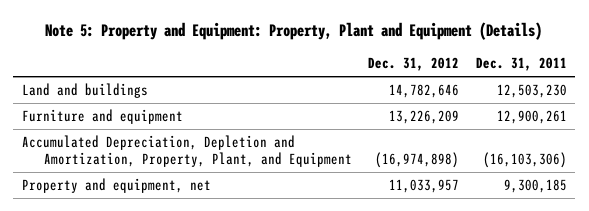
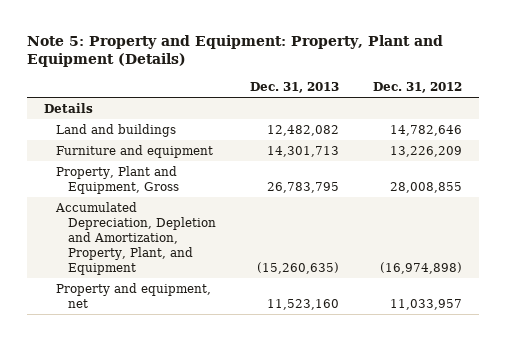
- | Dec. 31, 2012 | Dec. 31, 2011
+ | Dec. 31, 2013 | Dec. 31, 2012
+ Details
+ Property, Plant and Equipment, Gross | 26,783,795 | 28,008,855

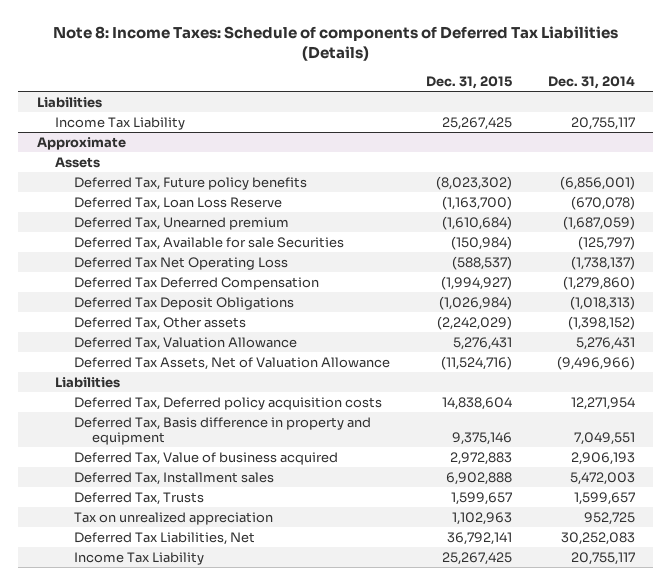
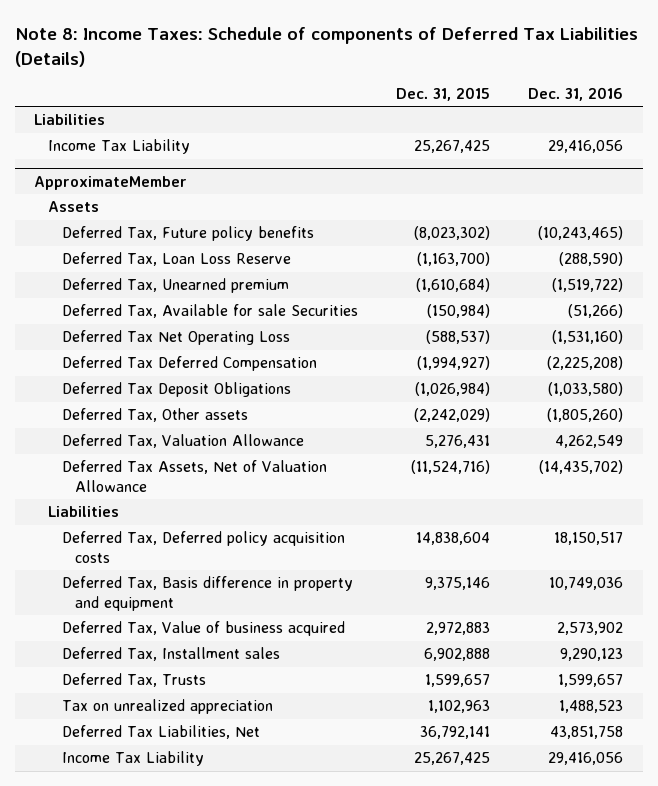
- | Dec. 31, 2015 | Dec. 31, 2014
+ | Dec. 31, 2015 | Dec. 31, 2016
- Approximate
+ ApproximateMember

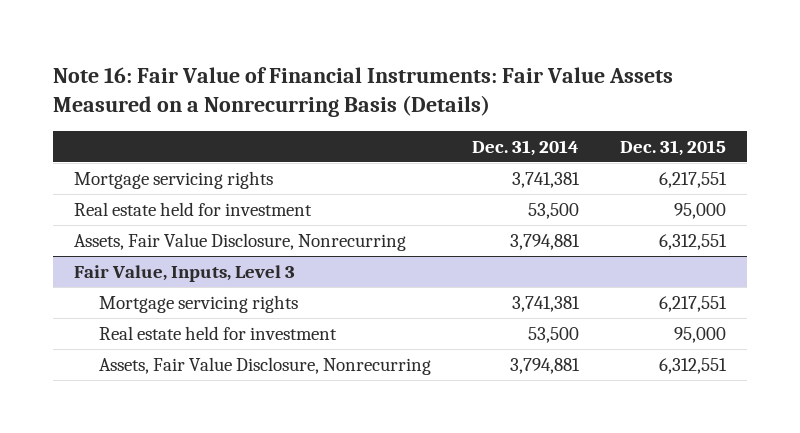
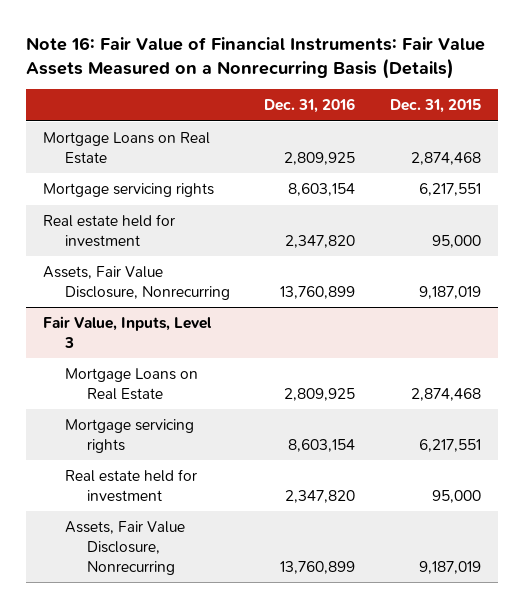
- | Dec. 31, 2014 | Dec. 31, 2015
+ | Dec. 31, 2016 | Dec. 31, 2015
+ Mortgage Loans on Real Estate | 2,809,925 | 2,874,468
- Assets, Fair Value Disclosure, Nonrecurring | 3,794,881 | 6,312,551
+ Assets, Fair Value Disclosure, Nonrecurring | 13,760,899 | 9,187,019
@ Fair Value, Inputs, Level 3
+ Mortgage Loans on Real Estate | 2,809,925 | 2,874,468
- Assets, Fair Value Disclosure, Nonrecurring | 3,794,881 | 6,312,551
+ Assets, Fair Value Disclosure, Nonrecurring | 13,760,899 | 9,187,019

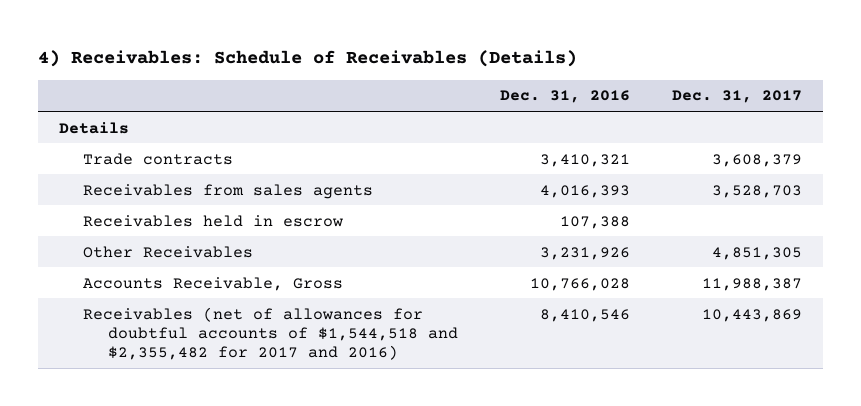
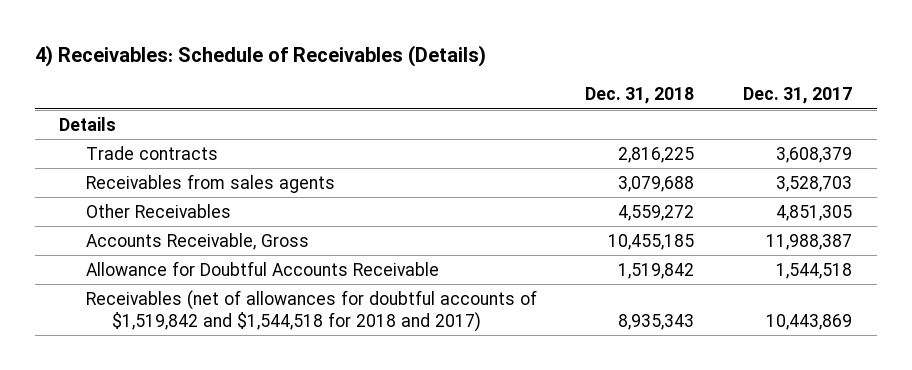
- | Dec. 31, 2016 | Dec. 31, 2017
+ | Dec. 31, 2018 | Dec. 31, 2017
- Receivables held in escrow | 107,388 |
- Receivables (net of allowances for doubtful accounts of $1,544,518 and $2,355,482 for 2017 and 2016) | 8,410,546 | 10,443,869
+ Allowance for Doubtful Accounts Receivable | 1,519,842 | 1,544,518
+ Receivables (net of allowances for doubtful accounts of $1,519,842 and $1,544,518 for 2018 and 2017) | 8,935,343 | 10,443,869

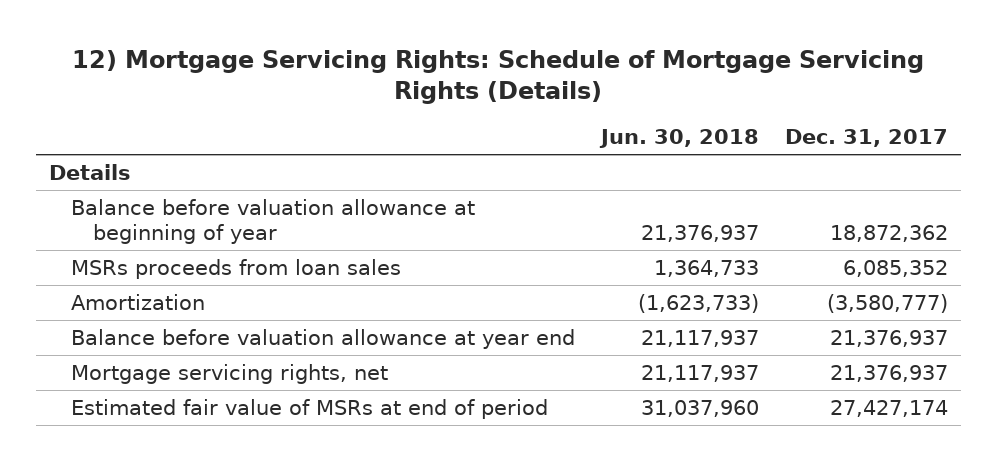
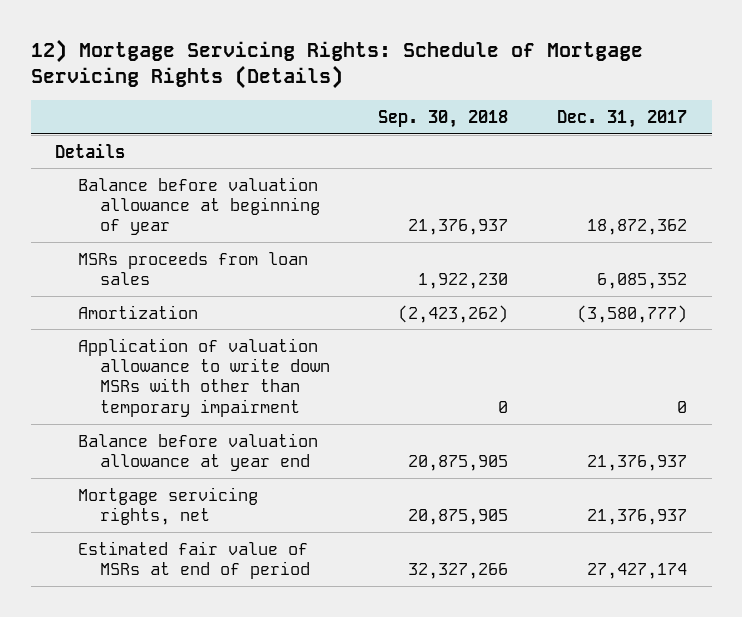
- | Jun. 30, 2018 | Dec. 31, 2017
+ | Sep. 30, 2018 | Dec. 31, 2017
+ Application of valuation allowance to write down MSRs with other than temporary impairment | 0 | 0

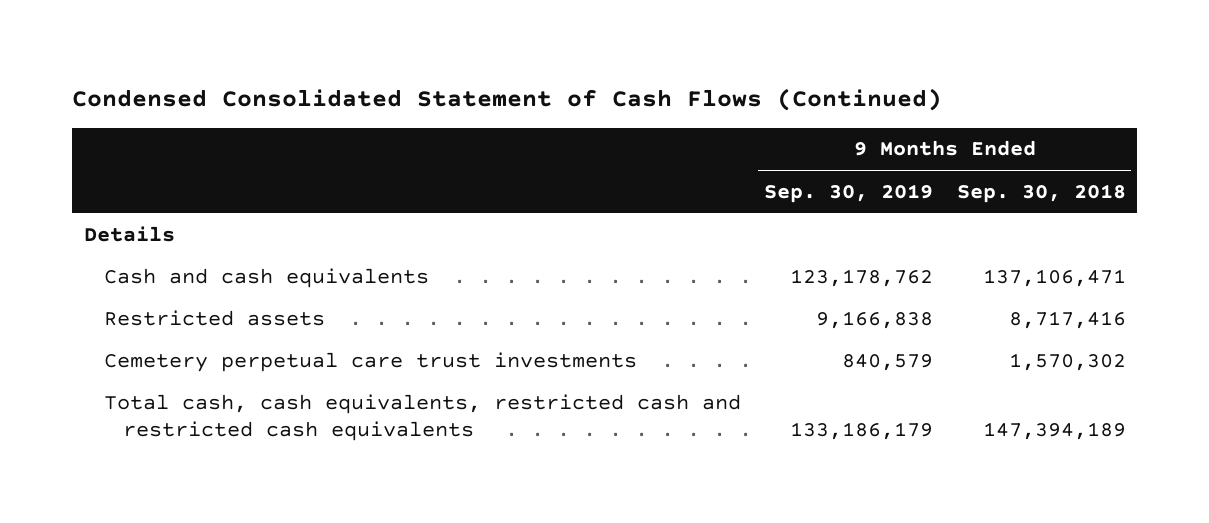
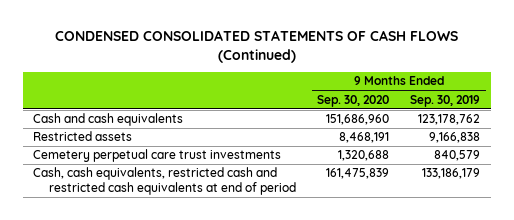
- Condensed Consolidated Statement of Cash Flows (Continued)
+ CONDENSED CONSOLIDATED STATEMENTS OF CASH FLOWS (Continued)
- | 9 Months Ended Sep. 30, 2019 | 9 Months Ended Sep. 30, 2018
+ | 9 Months Ended Sep. 30, 2020 | 9 Months Ended Sep. 30, 2019
- Details
- Total cash, cash equivalents, restricted cash and restricted cash equivalents | 133,186,179 | 147,394,189
+ Cash, cash equivalents, restricted cash and restricted cash equivalents at end of period | 161,475,839 | 133,186,179

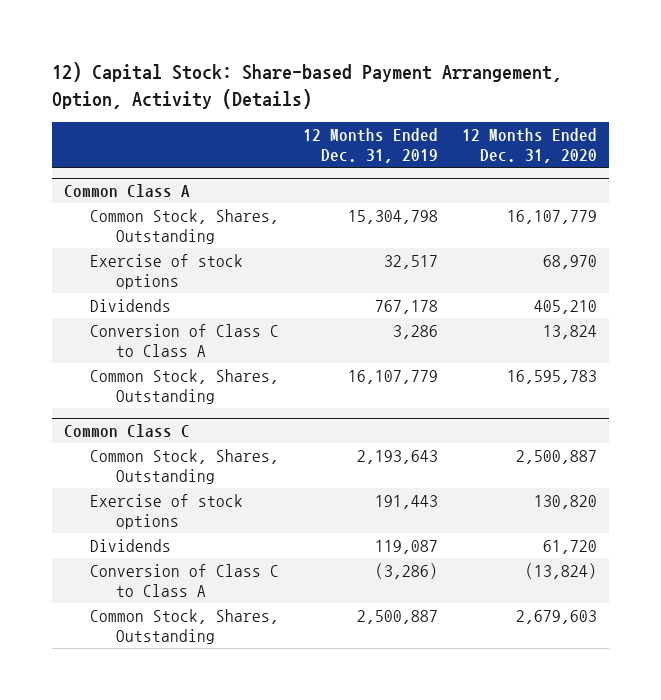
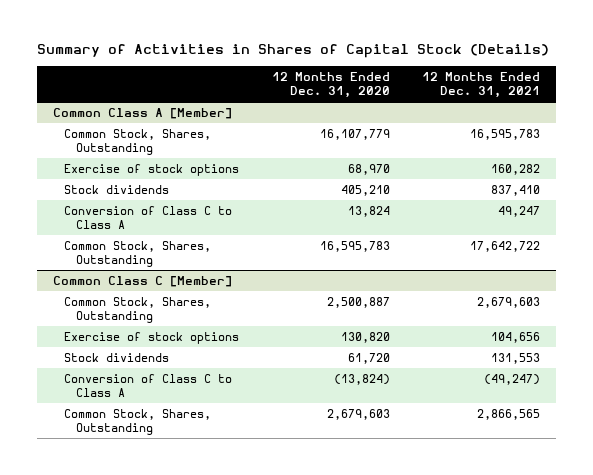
- 12) Capital Stock: Share-based Payment Arrangement, Option, Activity (Details)
+ Summary of Activities in Shares of Capital Stock (Details)
- | 12 Months Ended Dec. 31, 2019 | 12 Months Ended Dec. 31, 2020
+ | 12 Months Ended Dec. 31, 2020 | 12 Months Ended Dec. 31, 2021
- Common Class A
+ Common Class A [Member]
- Dividends | 767,178 | 405,210
+ Stock dividends | 405,210 | 837,410
- Common Class C
+ Common Class C [Member]
- Dividends | 119,087 | 61,720
+ Stock dividends | 61,720 | 131,553

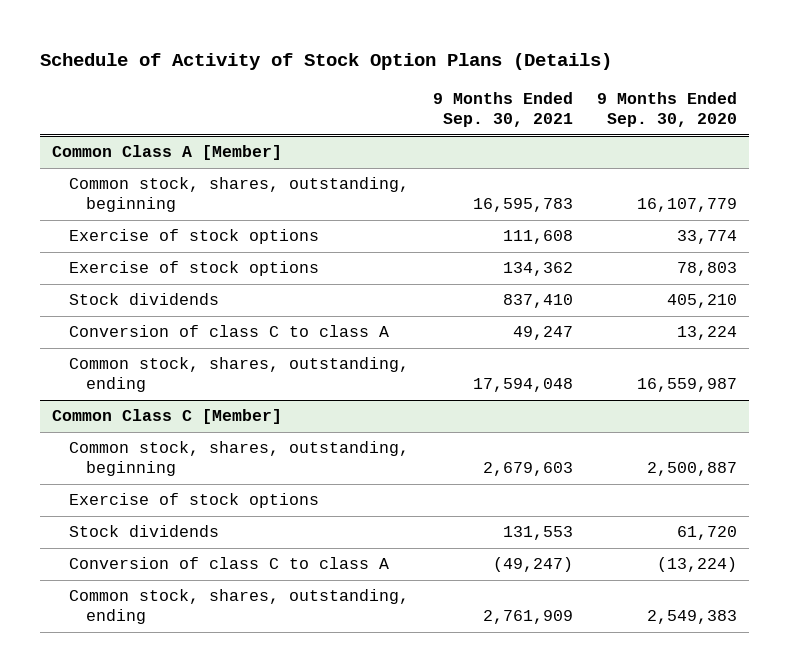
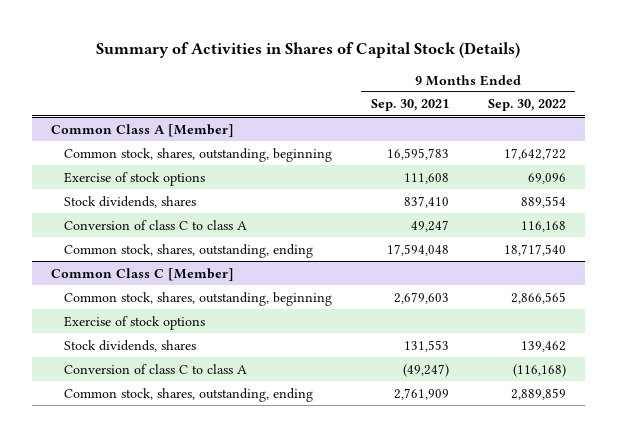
- Schedule of Activity of Stock Option Plans (Details)
+ Summary of Activities in Shares of Capital Stock (Details)
- | 9 Months Ended Sep. 30, 2021 | 9 Months Ended Sep. 30, 2020
+ | 9 Months Ended Sep. 30, 2021 | 9 Months Ended Sep. 30, 2022
@ Common Class A [Member]
- Exercise of stock options | 134,362 | 78,803
- Stock dividends | 837,410 | 405,210
+ Stock dividends, shares | 837,410 | 889,554
@ Common Class C [Member]
- Stock dividends | 131,553 | 61,720
+ Stock dividends, shares | 131,553 | 139,462

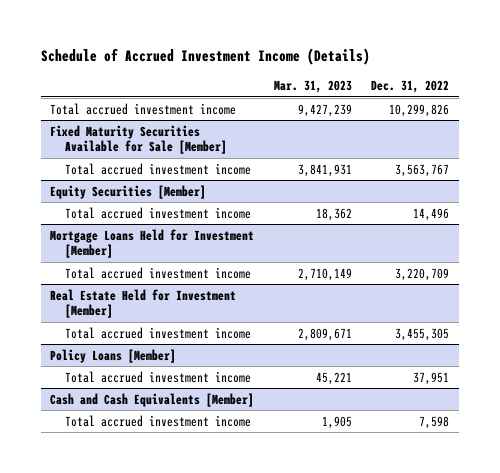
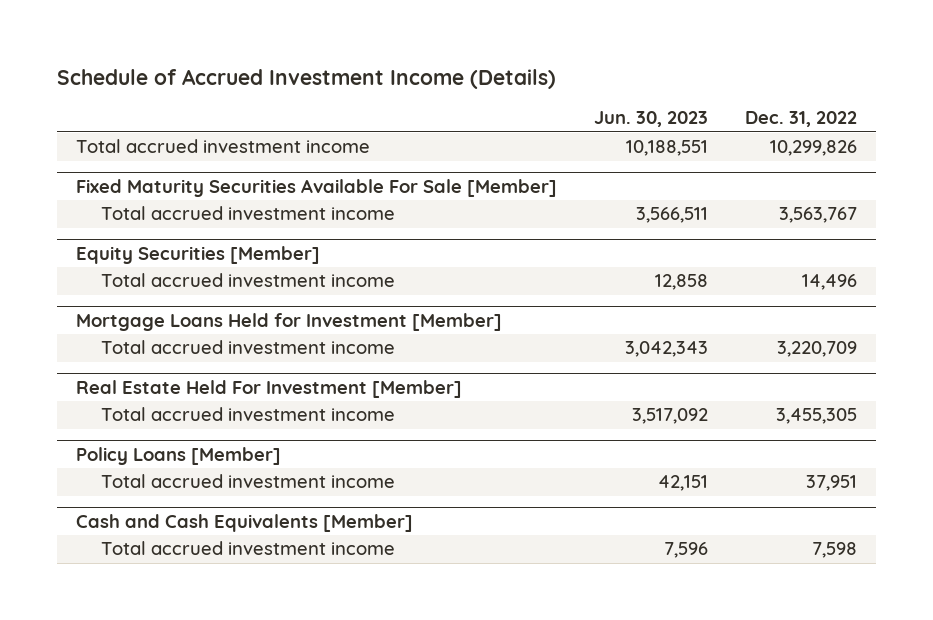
- | Mar. 31, 2023 | Dec. 31, 2022
+ | Jun. 30, 2023 | Dec. 31, 2022
- Fixed Maturity Securities Available for Sale [Member]
+ Fixed Maturity Securities Available For Sale [Member]
- Real Estate Held for Investment [Member]
+ Real Estate Held For Investment [Member]

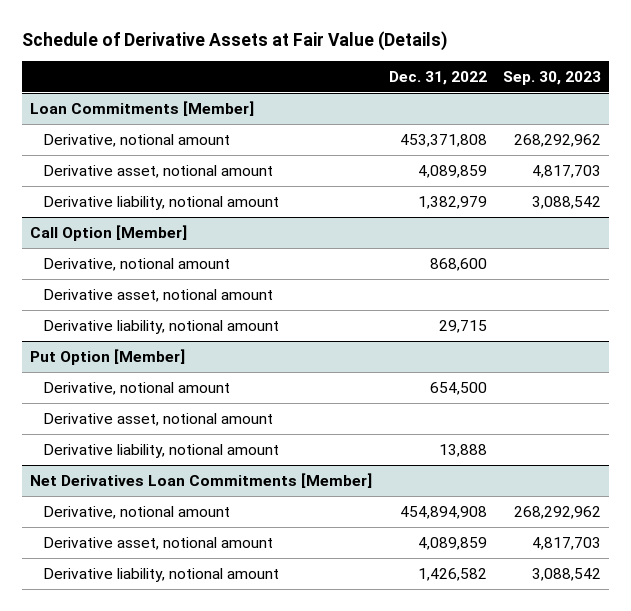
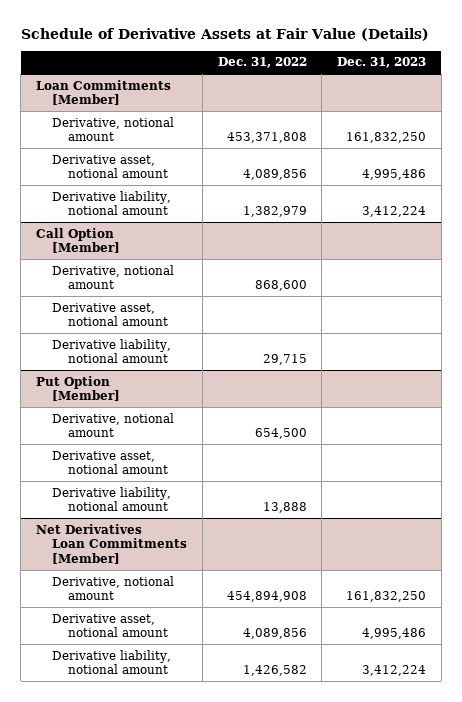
- | Dec. 31, 2022 | Sep. 30, 2023
+ | Dec. 31, 2022 | Dec. 31, 2023
@ Loan Commitments [Member]
- Derivative asset, notional amount | 4,089,859 | 4,817,703
+ Derivative asset, notional amount | 4,089,856 | 4,995,486
@ Net Derivatives Loan Commitments [Member]
- Derivative asset, notional amount | 4,089,859 | 4,817,703
+ Derivative asset, notional amount | 4,089,856 | 4,995,486

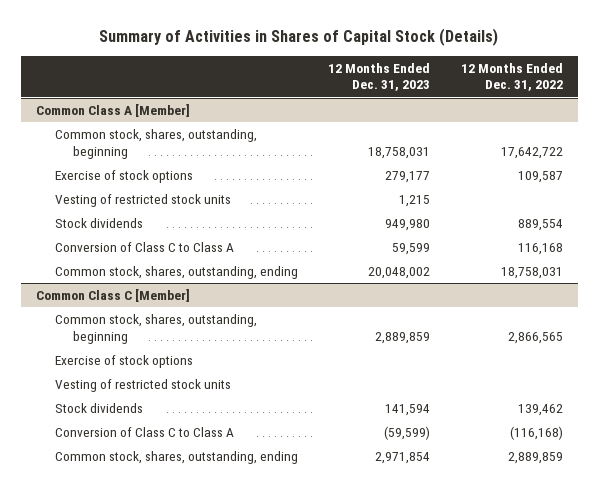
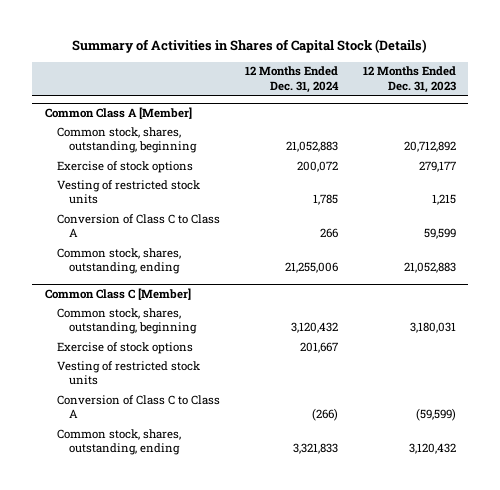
- | 12 Months Ended Dec. 31, 2023 | 12 Months Ended Dec. 31, 2022
+ | 12 Months Ended Dec. 31, 2024 | 12 Months Ended Dec. 31, 2023
@ Common Class A [Member]
- Common stock, shares, outstanding, beginning | 18,758,031 | 17,642,722
+ Common stock, shares, outstanding, beginning | 21,052,883 | 20,712,892
- Stock dividends | 949,980 | 889,554
- Common stock, shares, outstanding, ending | 20,048,002 | 18,758,031
+ Common stock, shares, outstanding, ending | 21,255,006 | 21,052,883
@ Common Class C [Member]
- Common stock, shares, outstanding, beginning | 2,889,859 | 2,866,565
+ Common stock, shares, outstanding, beginning | 3,120,432 | 3,180,031
- Stock dividends | 141,594 | 139,462
- Common stock, shares, outstanding, ending | 2,971,854 | 2,889,859
+ Common stock, shares, outstanding, ending | 3,321,833 | 3,120,432

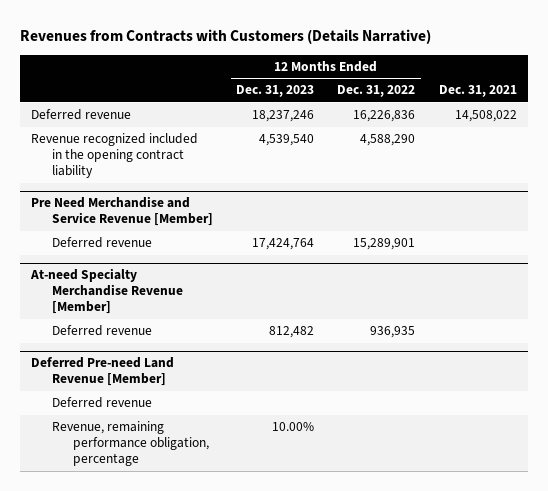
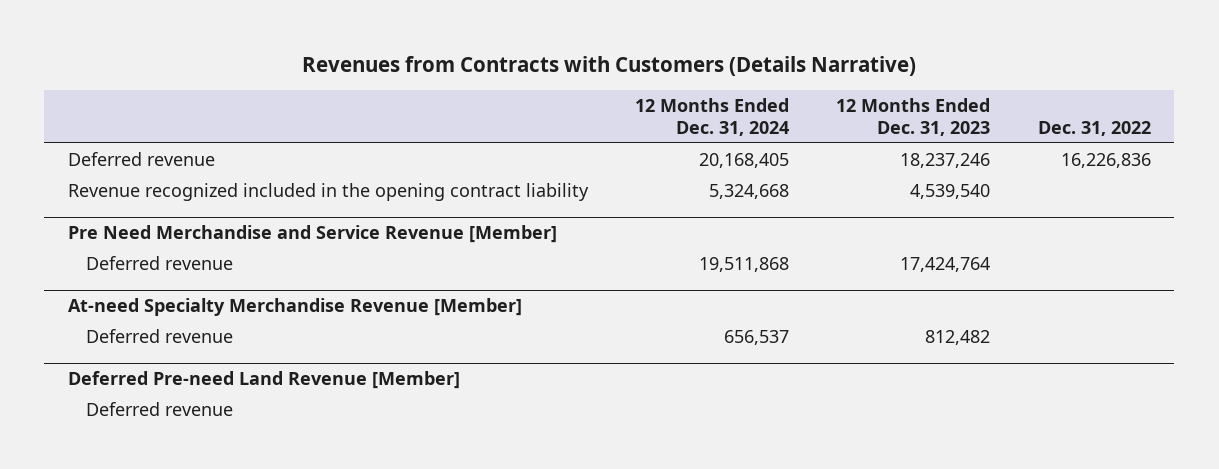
- | 12 Months Ended Dec. 31, 2023 | 12 Months Ended Dec. 31, 2022 | Dec. 31, 2021
+ | 12 Months Ended Dec. 31, 2024 | 12 Months Ended Dec. 31, 2023 | Dec. 31, 2022
@ Deferred Pre-need Land Revenue [Member]
- Revenue, remaining performance obligation, percentage | 10.00% | |

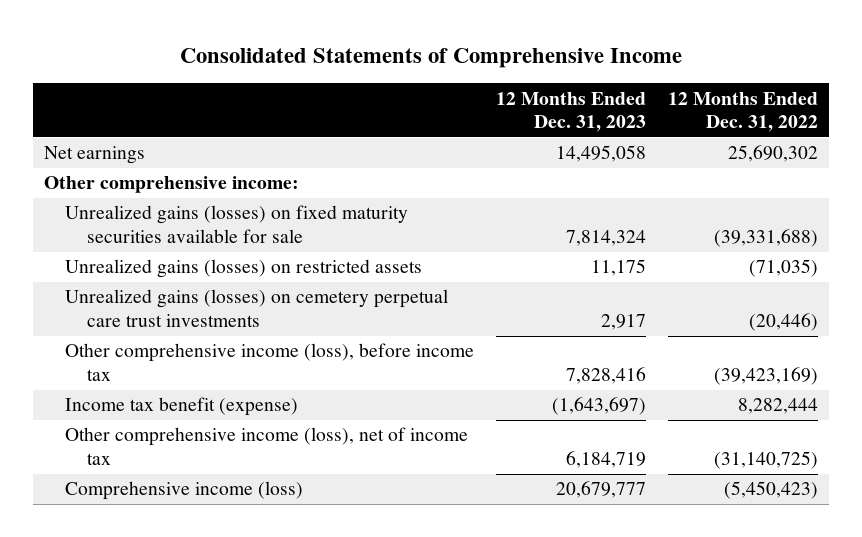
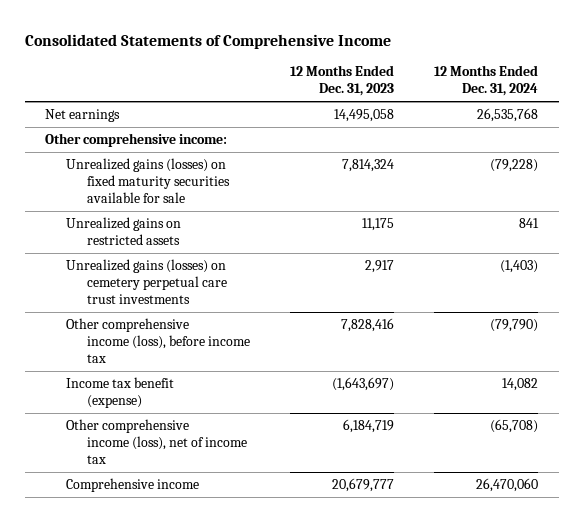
- | 12 Months Ended Dec. 31, 2023 | 12 Months Ended Dec. 31, 2022
+ | 12 Months Ended Dec. 31, 2023 | 12 Months Ended Dec. 31, 2024
- Unrealized gains (losses) on restricted assets | 11,175 | (71,035)
+ Unrealized gains on restricted assets | 11,175 | 841
- Comprehensive income (loss) | 20,679,777 | (5,450,423)
+ Comprehensive income | 20,679,777 | 26,470,060

